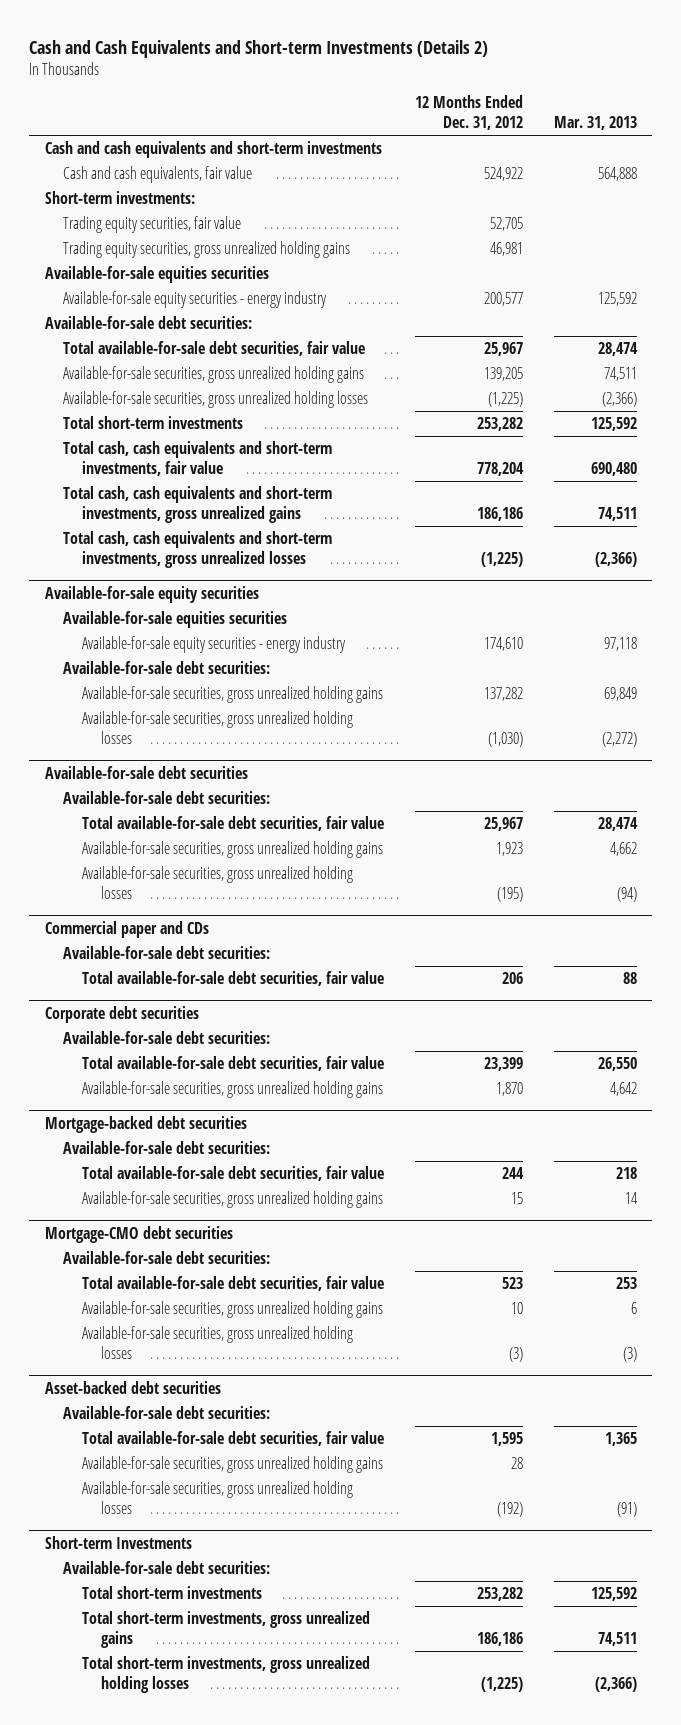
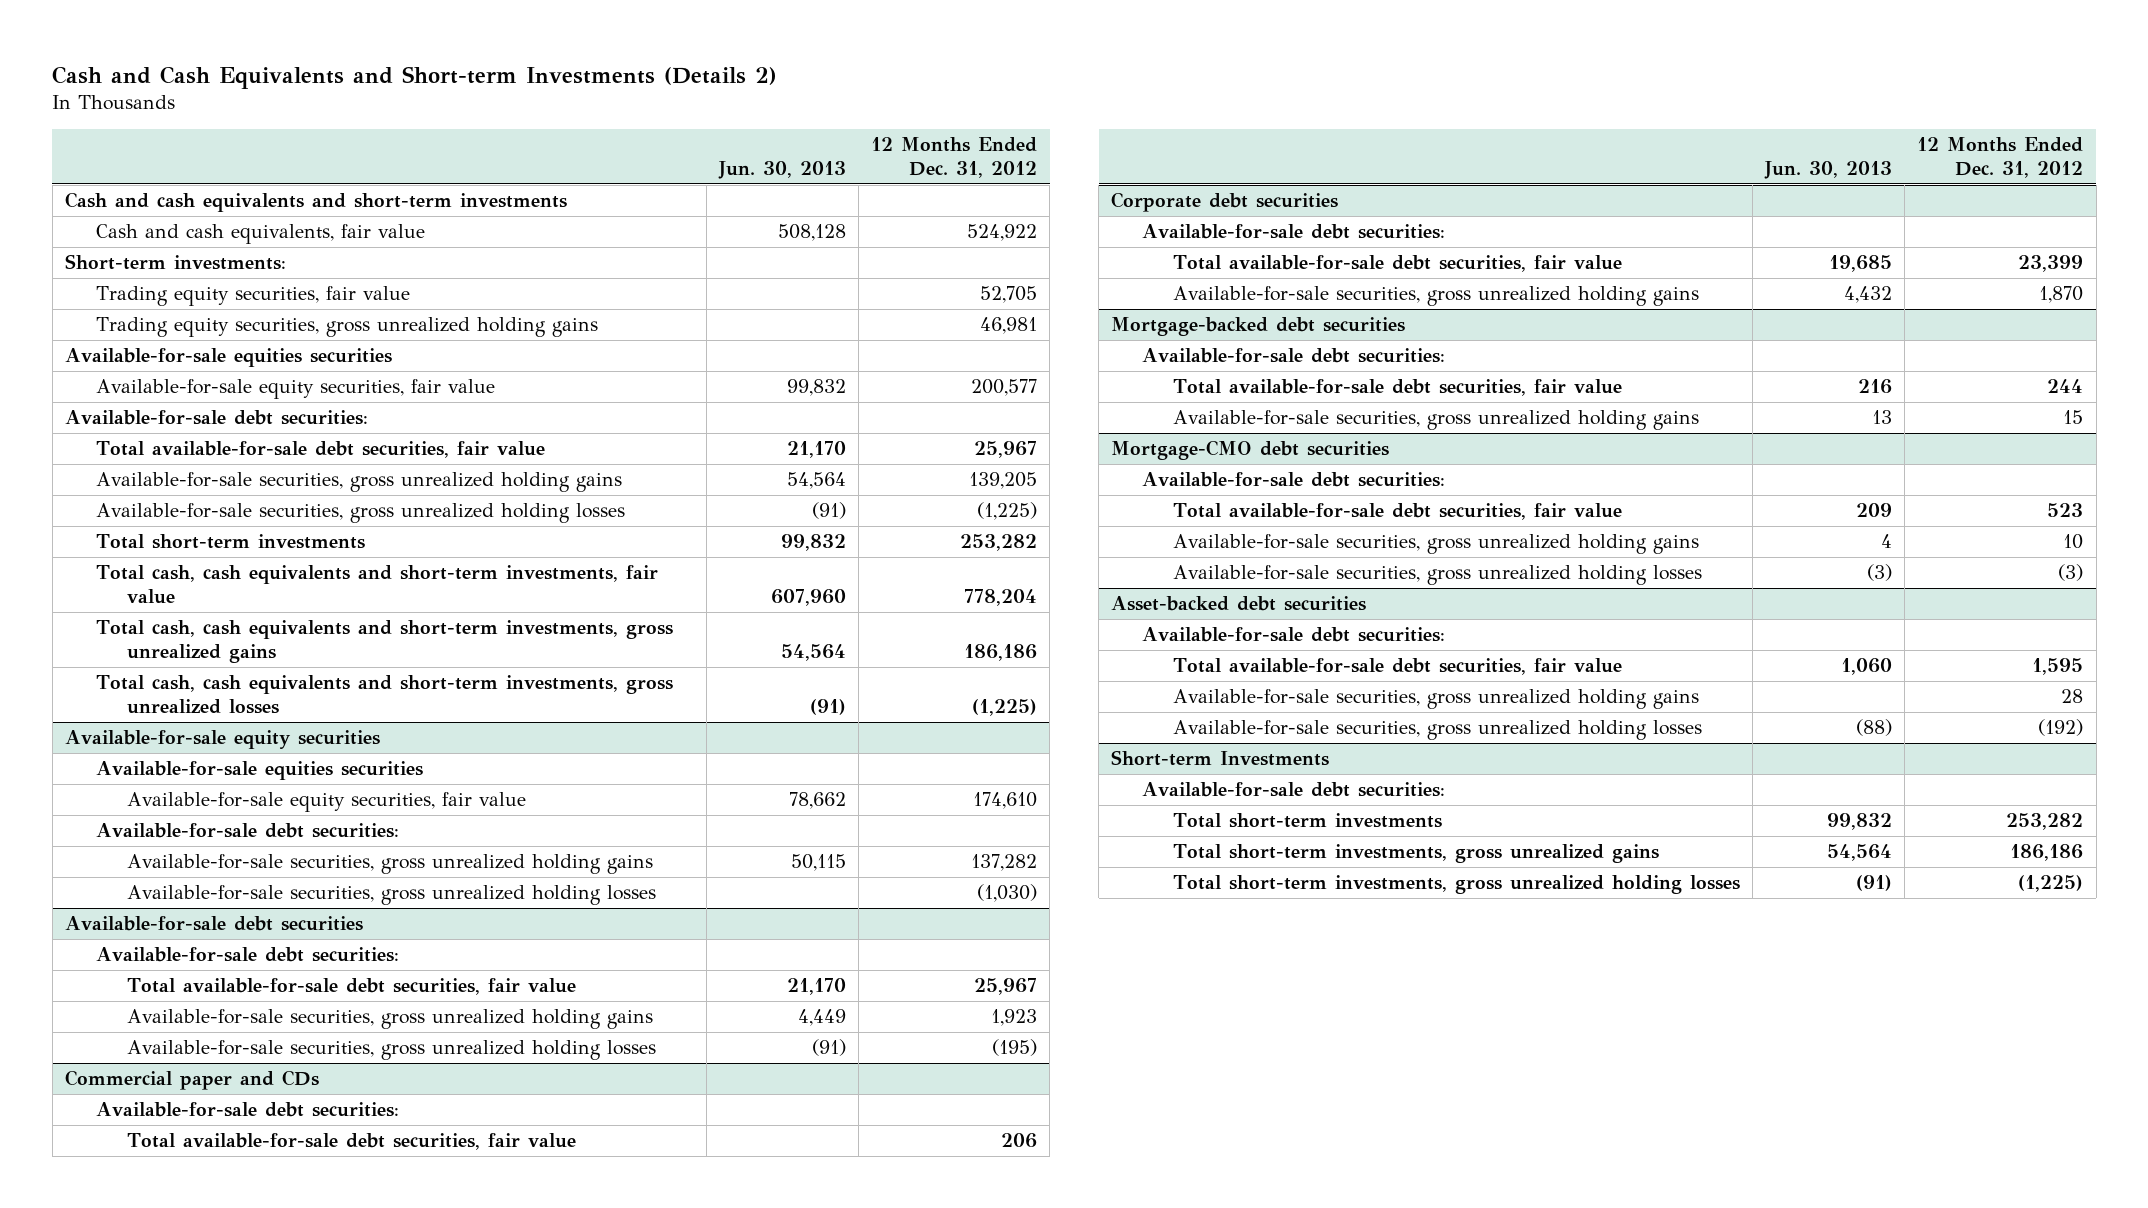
- | 12 Months Ended Dec. 31, 2012 | Mar. 31, 2013
+ | Jun. 30, 2013 | 12 Months Ended Dec. 31, 2012
- Available-for-sale equity securities - energy industry | 200,577 | 125,592
+ Available-for-sale equity securities, fair value | 99,832 | 200,577
@ Available-for-sale equity securities
- Available-for-sale equity securities - energy industry | 174,610 | 97,118
+ Available-for-sale equity securities, fair value | 78,662 | 174,610

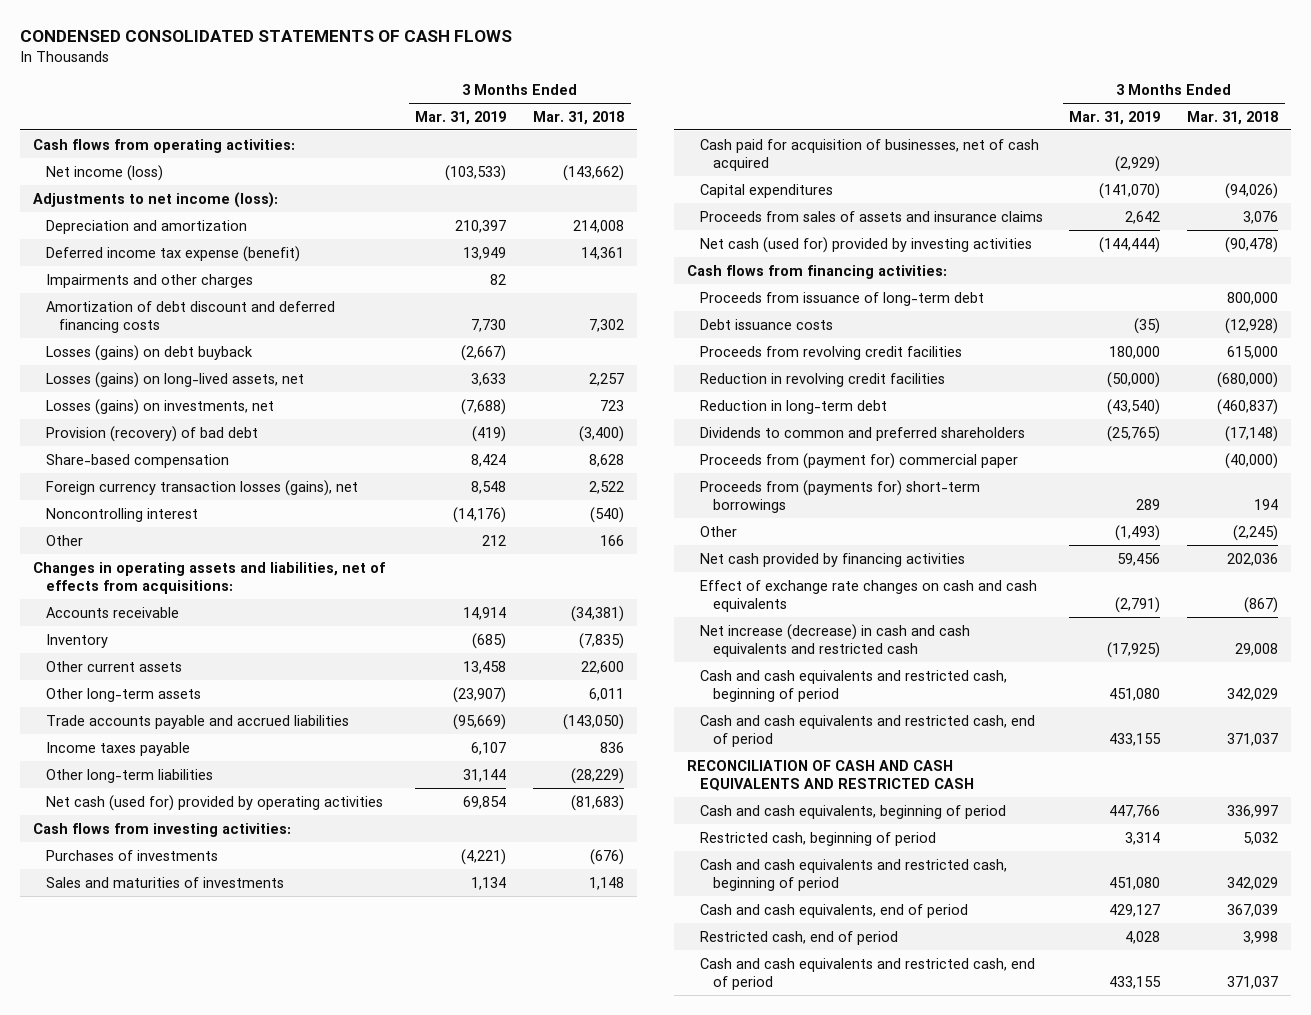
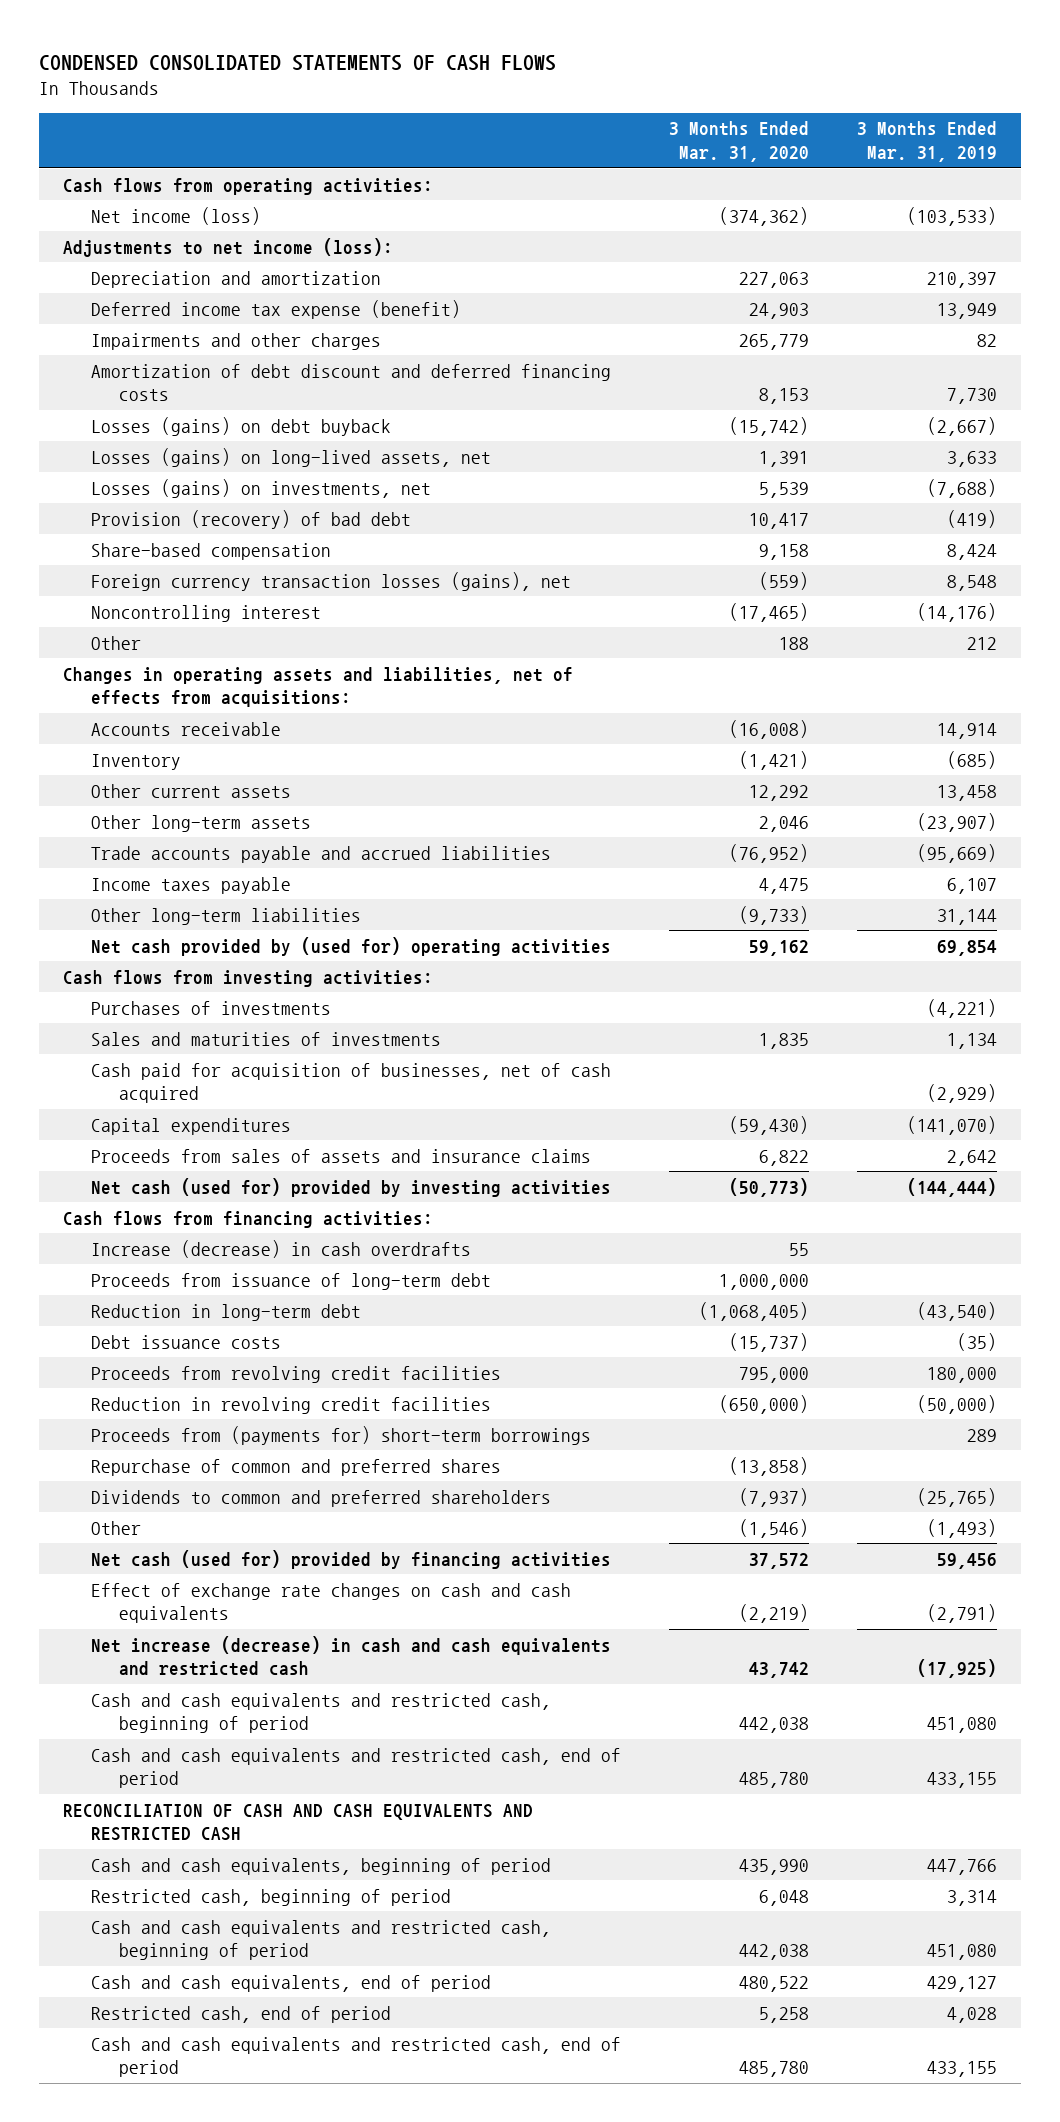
- | 3 Months Ended Mar. 31, 2019 | 3 Months Ended Mar. 31, 2018
+ | 3 Months Ended Mar. 31, 2020 | 3 Months Ended Mar. 31, 2019
- Net cash (used for) provided by operating activities | 69,854 | (81,683)
+ Net cash provided by (used for) operating activities | 59,162 | 69,854
+ Increase (decrease) in cash overdrafts | 55 |
moved up: Reduction in long-term debt | (1,068,405) | (43,540)
- Proceeds from (payment for) commercial paper | | (40,000)
+ Repurchase of common and preferred shares | (13,858) |
moved down: Dividends to common and preferred shareholders | (7,937) | (25,765)
- Net cash provided by financing activities | 59,456 | 202,036
+ Net cash (used for) provided by financing activities | 37,572 | 59,456

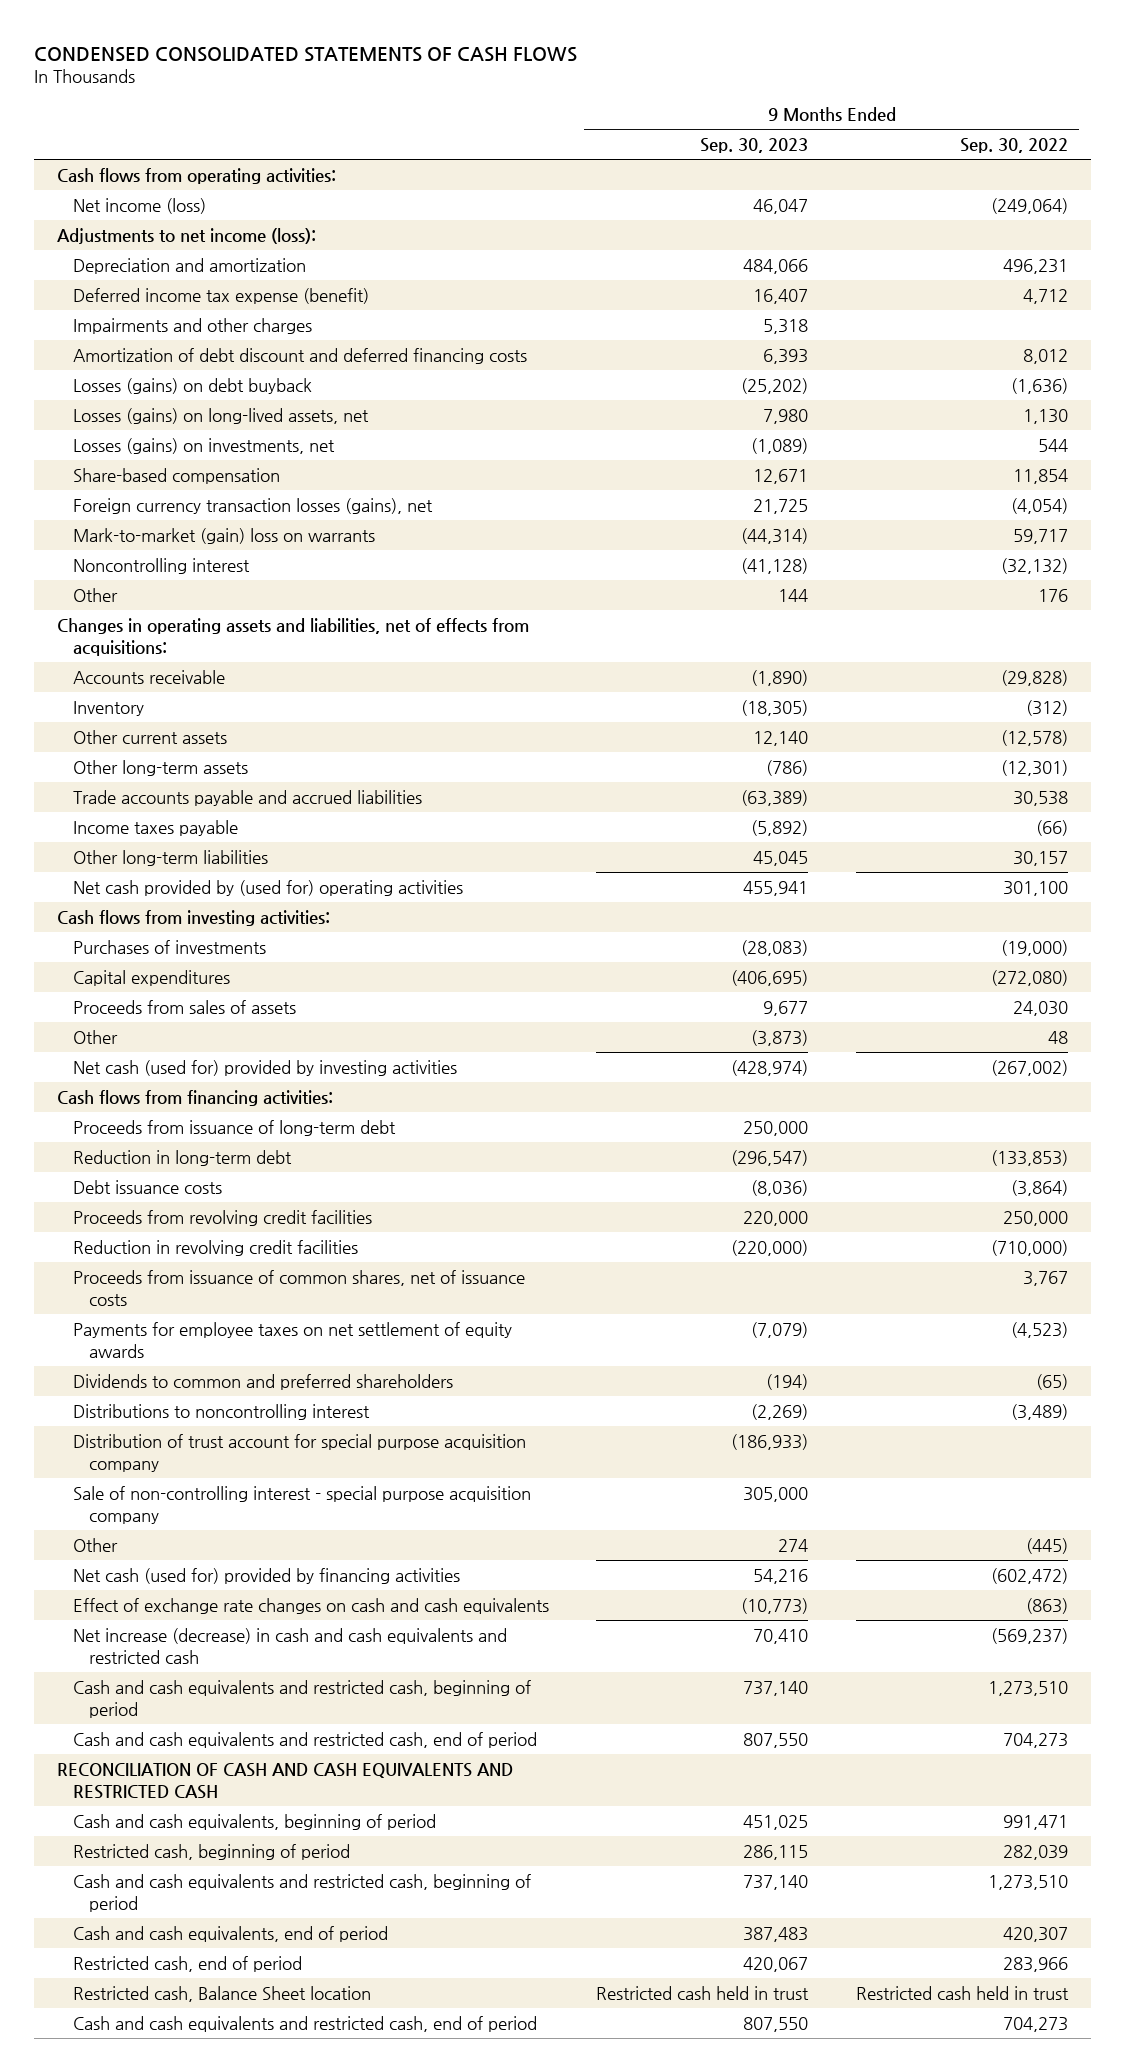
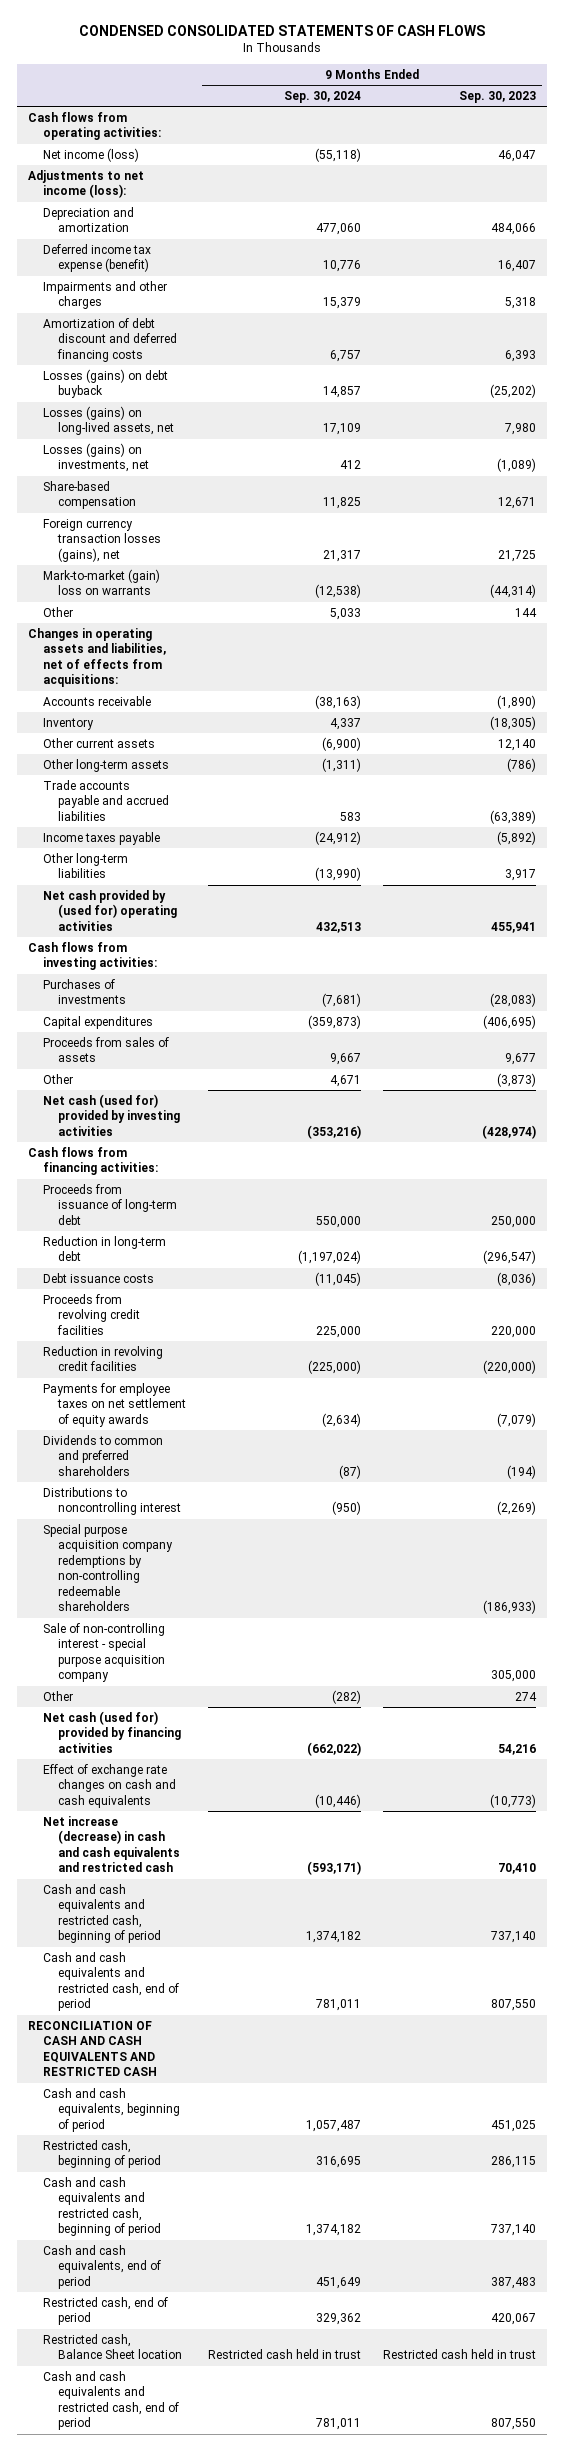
- | 9 Months Ended Sep. 30, 2023 | 9 Months Ended Sep. 30, 2022
+ | 9 Months Ended Sep. 30, 2024 | 9 Months Ended Sep. 30, 2023
- Noncontrolling interest | (41,128) | (32,132)
- Other long-term liabilities | 45,045 | 30,157
+ Other long-term liabilities | (13,990) | 3,917
- Proceeds from issuance of common shares, net of issuance costs | | 3,767
- Distribution of trust account for special purpose acquisition company | (186,933) |
+ Special purpose acquisition company redemptions by non-controlling redeemable shareholders | | (186,933)

